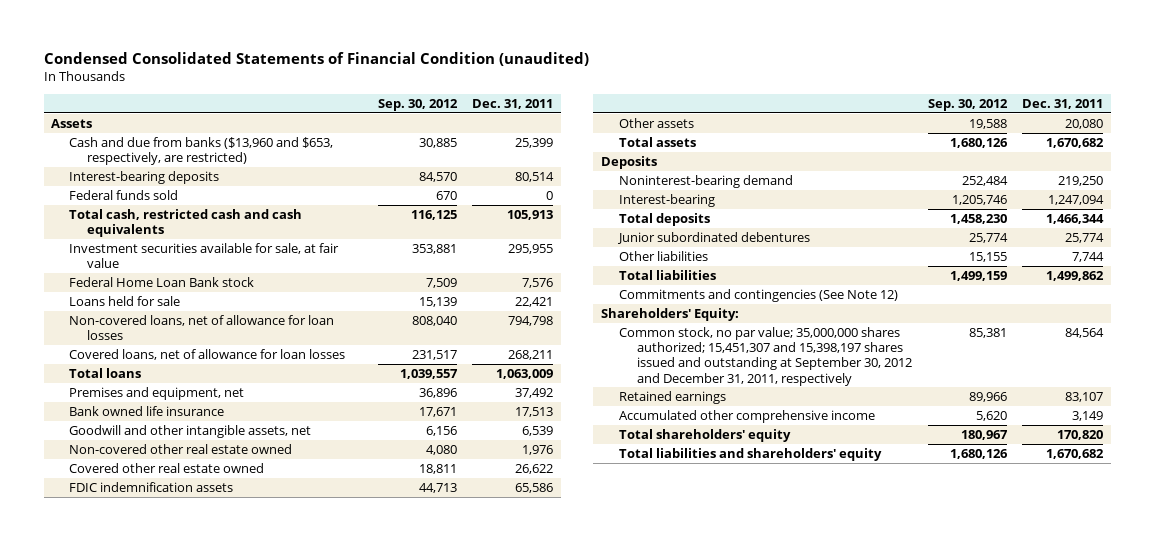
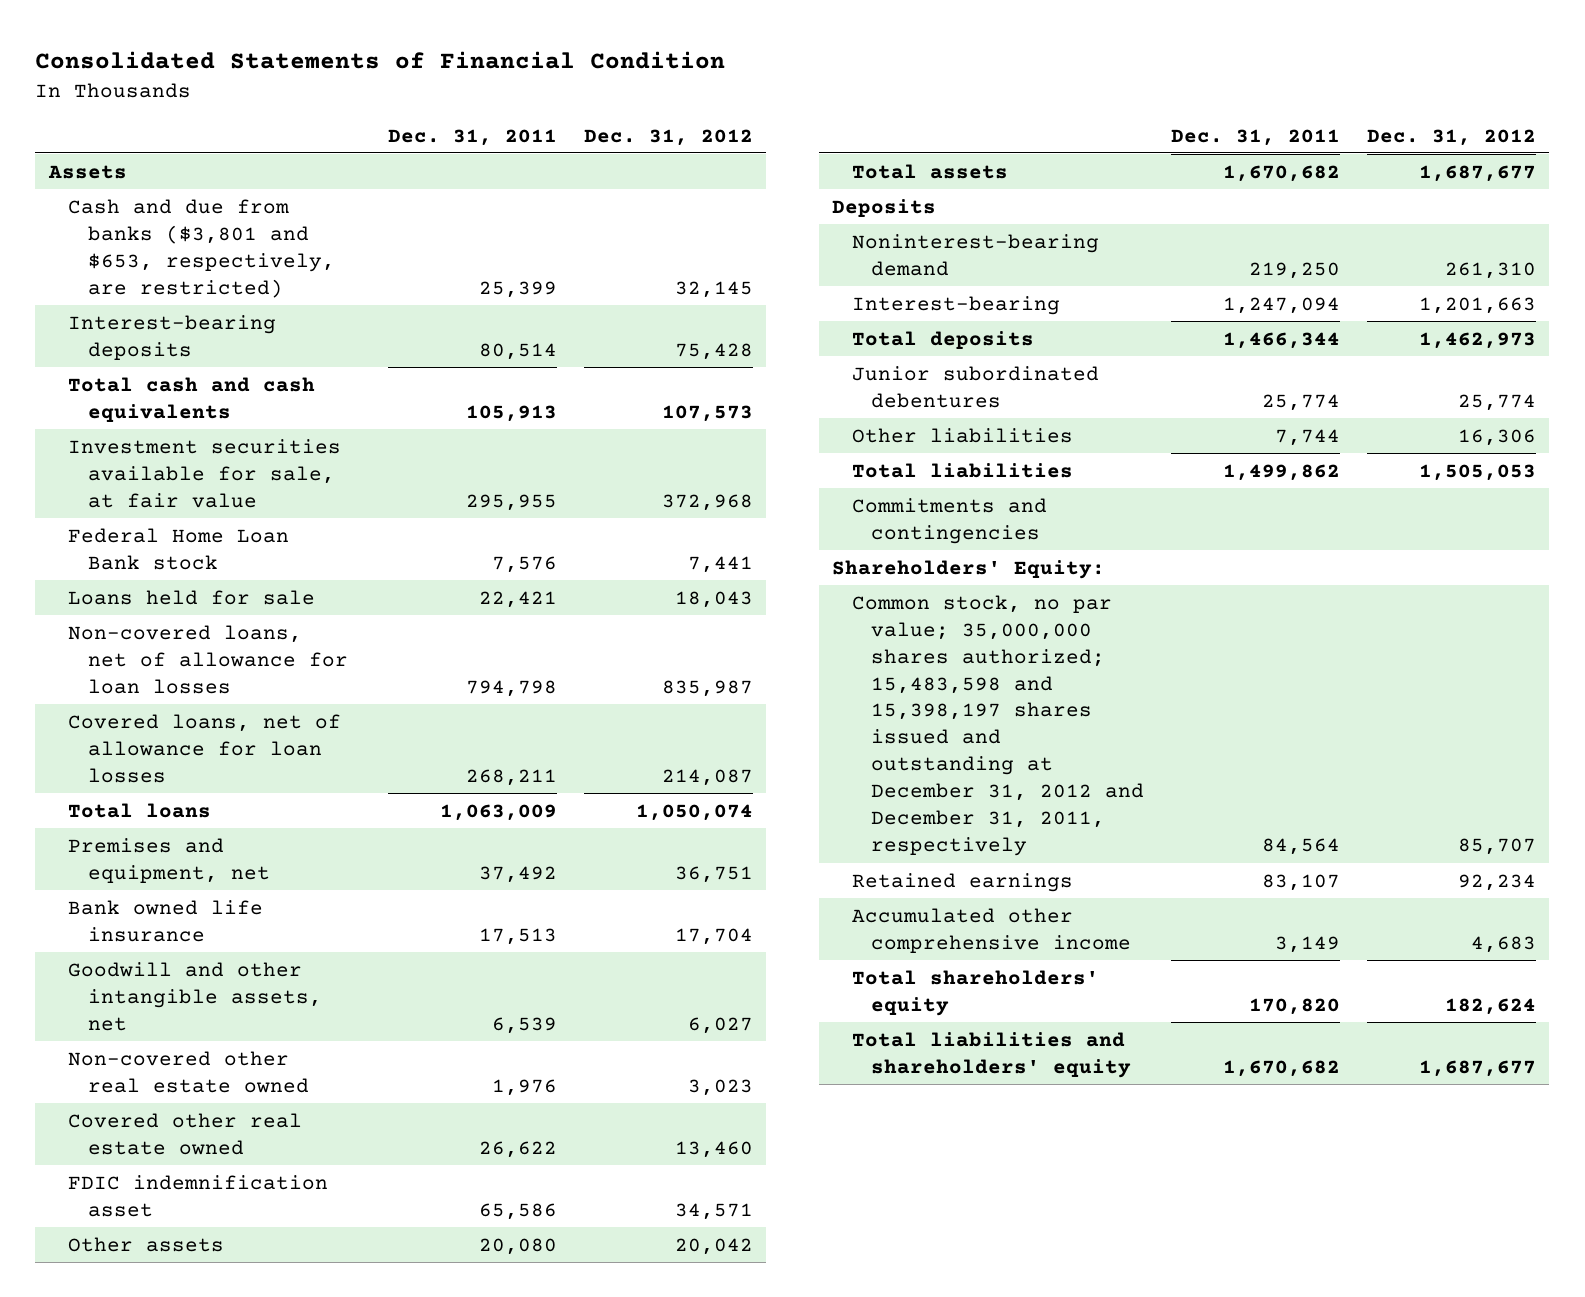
- Condensed Consolidated Statements of Financial Condition (unaudited)
+ Consolidated Statements of Financial Condition
- | Sep. 30, 2012 | Dec. 31, 2011
+ | Dec. 31, 2011 | Dec. 31, 2012
- Cash and due from banks ($13,960 and $653, respectively, are restricted) | 30,885 | 25,399
+ Cash and due from banks ($3,801 and $653, respectively, are restricted) | 25,399 | 32,145
- Federal funds sold | 670 | 0
- Total cash, restricted cash and cash equivalents | 116,125 | 105,913
+ Total cash and cash equivalents | 105,913 | 107,573
- FDIC indemnification assets | 44,713 | 65,586
+ FDIC indemnification asset | 65,586 | 34,571
- Commitments and contingencies (See Note 12)
+ Commitments and contingencies
- Common stock, no par value; 35,000,000 shares authorized; 15,451,307 and 15,398,197 shares issued and outstanding at September 30, 2012 and December 31, 2011, respectively | 85,381 | 84,564
+ Common stock, no par value; 35,000,000 shares authorized; 15,483,598 and 15,398,197 shares issued and outstanding at December 31, 2012 and December 31, 2011, respectively | 84,564 | 85,707

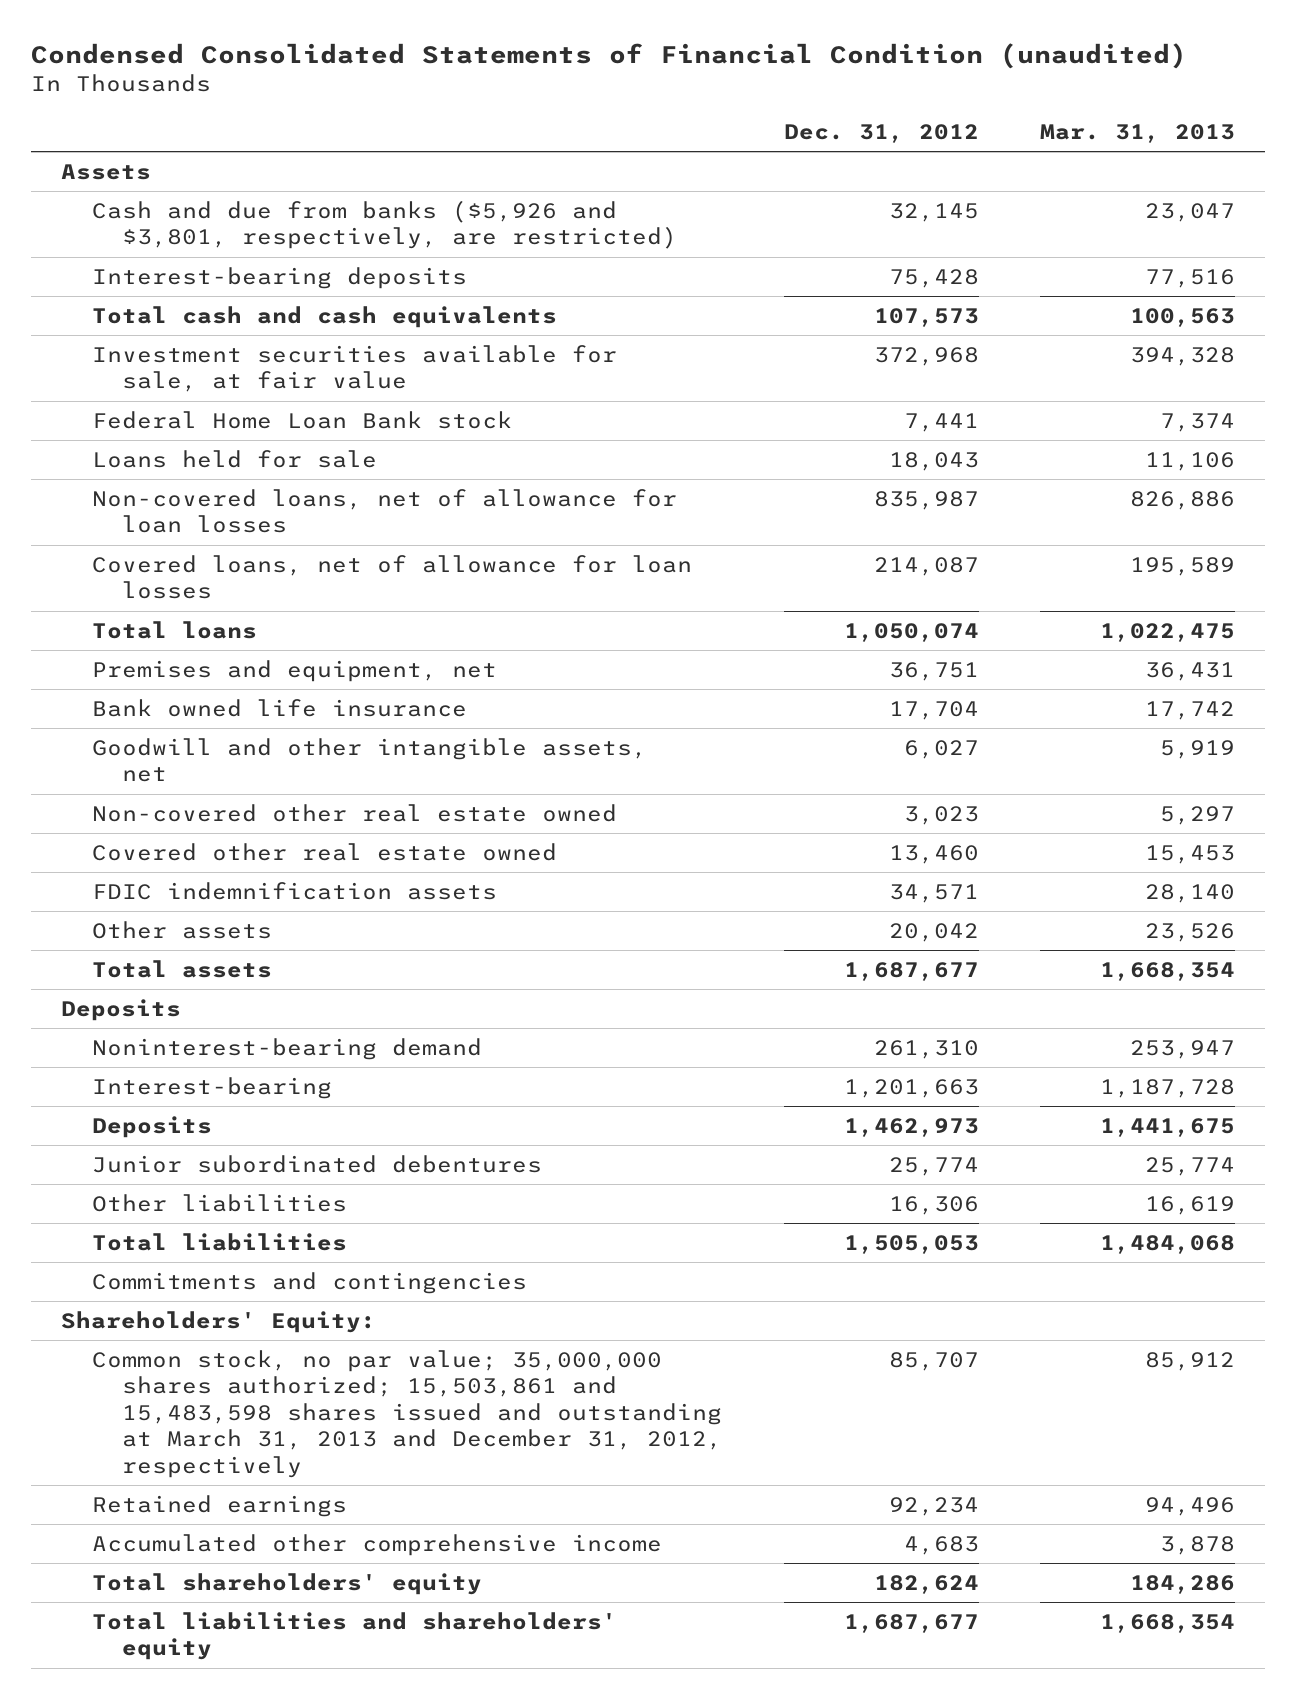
- Consolidated Statements of Financial Condition
+ Condensed Consolidated Statements of Financial Condition (unaudited)
- | Dec. 31, 2011 | Dec. 31, 2012
+ | Dec. 31, 2012 | Mar. 31, 2013
- Cash and due from banks ($3,801 and $653, respectively, are restricted) | 25,399 | 32,145
+ Cash and due from banks ($5,926 and $3,801, respectively, are restricted) | 32,145 | 23,047
- FDIC indemnification asset | 65,586 | 34,571
+ FDIC indemnification assets | 34,571 | 28,140
- Total deposits | 1,466,344 | 1,462,973
+ Deposits | 1,462,973 | 1,441,675
- Common stock, no par value; 35,000,000 shares authorized; 15,483,598 and 15,398,197 shares issued and outstanding at December 31, 2012 and December 31, 2011, respectively | 84,564 | 85,707
+ Common stock, no par value; 35,000,000 shares authorized; 15,503,861 and 15,483,598 shares issued and outstanding at March 31, 2013 and December 31, 2012, respectively | 85,707 | 85,912

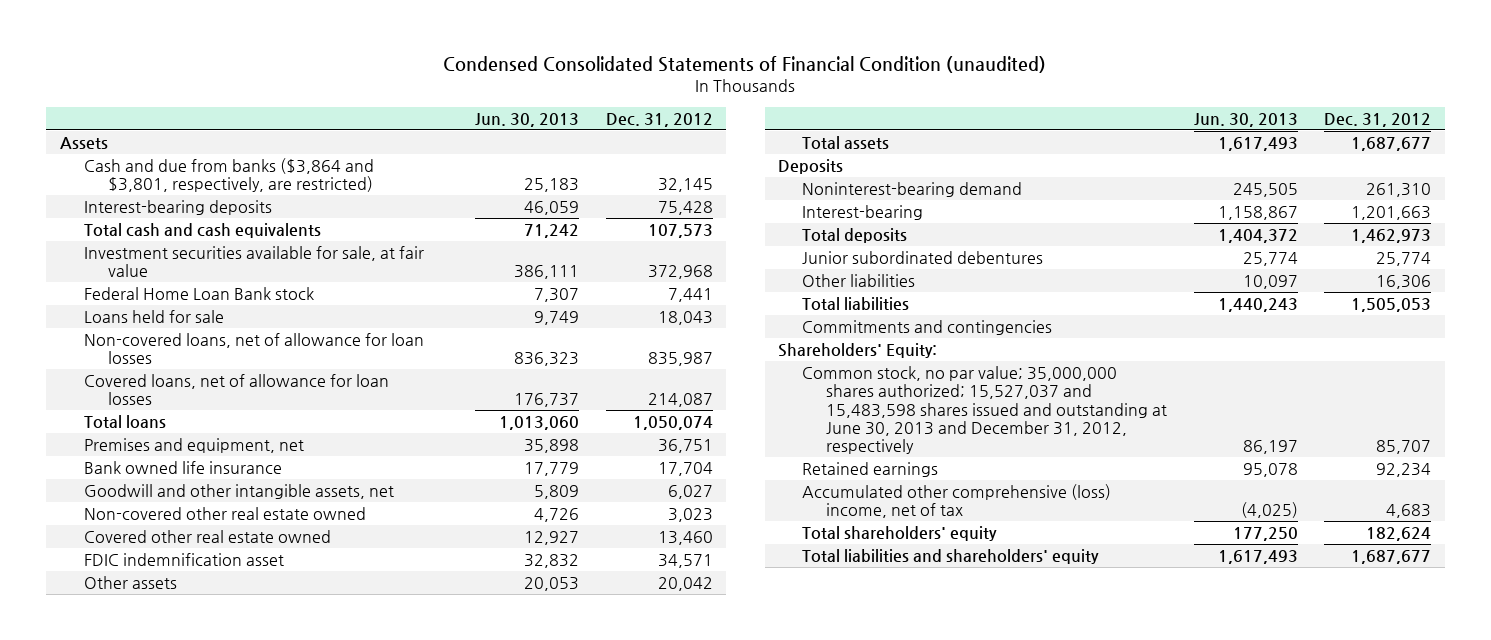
- | Dec. 31, 2012 | Mar. 31, 2013
+ | Jun. 30, 2013 | Dec. 31, 2012
- Cash and due from banks ($5,926 and $3,801, respectively, are restricted) | 32,145 | 23,047
+ Cash and due from banks ($3,864 and $3,801, respectively, are restricted) | 25,183 | 32,145
- FDIC indemnification assets | 34,571 | 28,140
+ FDIC indemnification asset | 32,832 | 34,571
- Deposits | 1,462,973 | 1,441,675
+ Total deposits | 1,404,372 | 1,462,973
- Common stock, no par value; 35,000,000 shares authorized; 15,503,861 and 15,483,598 shares issued and outstanding at March 31, 2013 and December 31, 2012, respectively | 85,707 | 85,912
+ Common stock, no par value; 35,000,000 shares authorized; 15,527,037 and 15,483,598 shares issued and outstanding at June 30, 2013 and December 31, 2012, respectively | 86,197 | 85,707
- Accumulated other comprehensive income | 4,683 | 3,878
+ Accumulated other comprehensive (loss) income, net of tax | (4,025) | 4,683

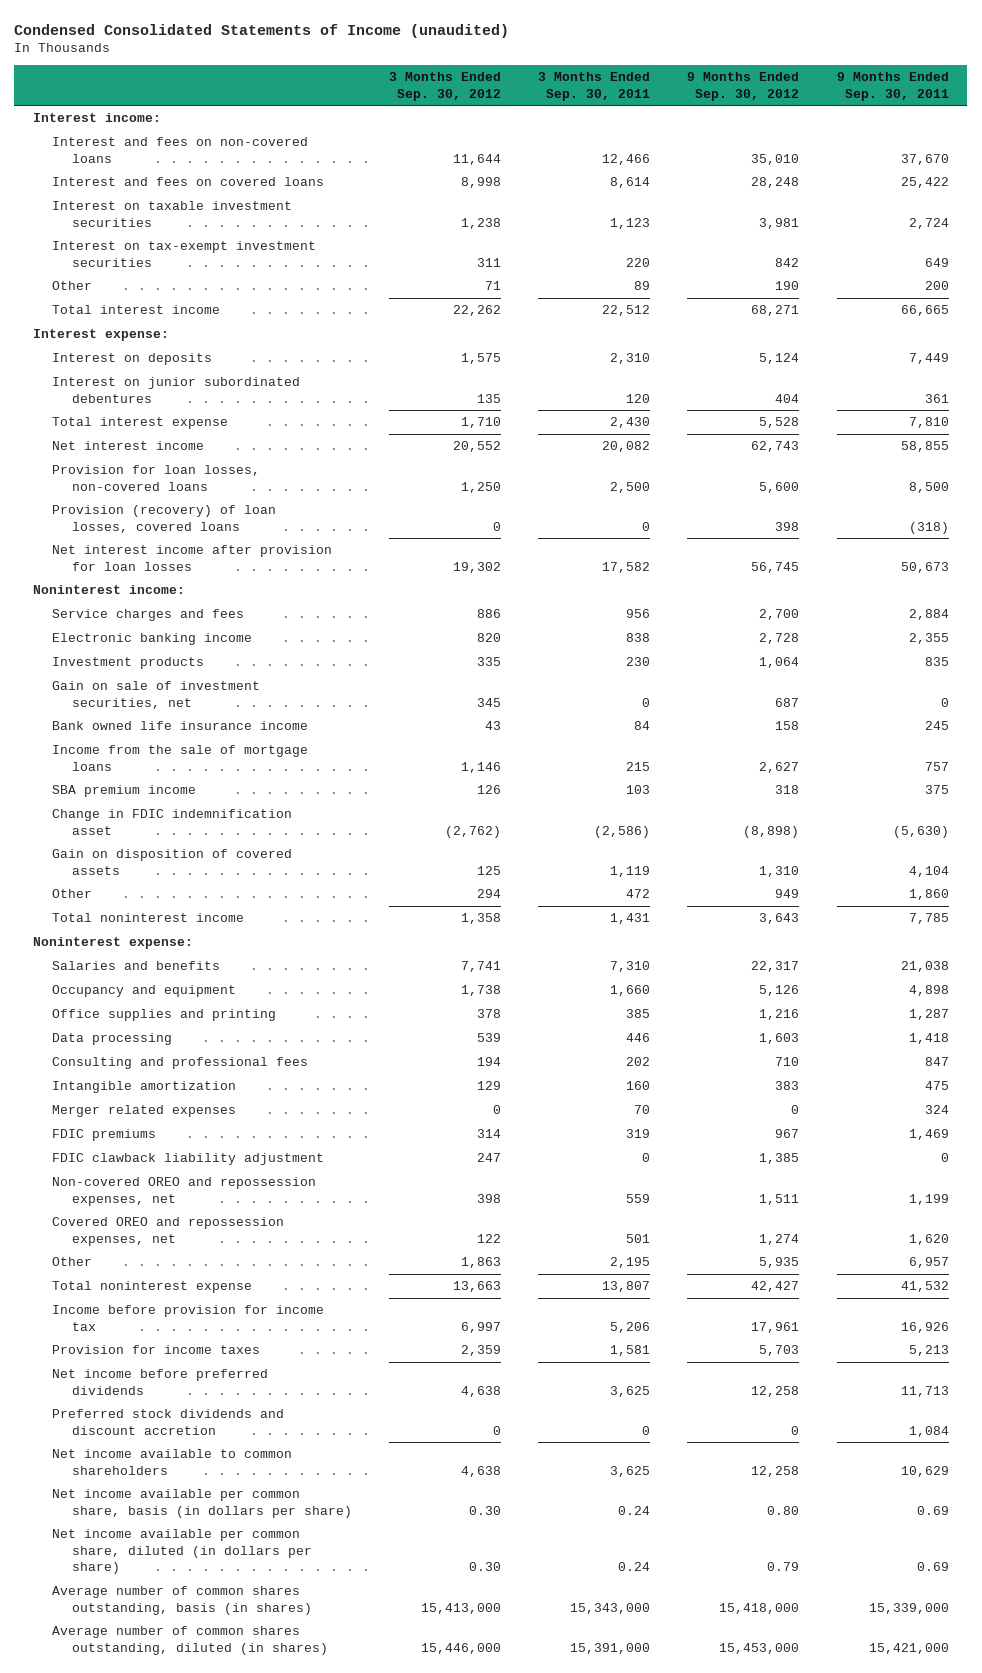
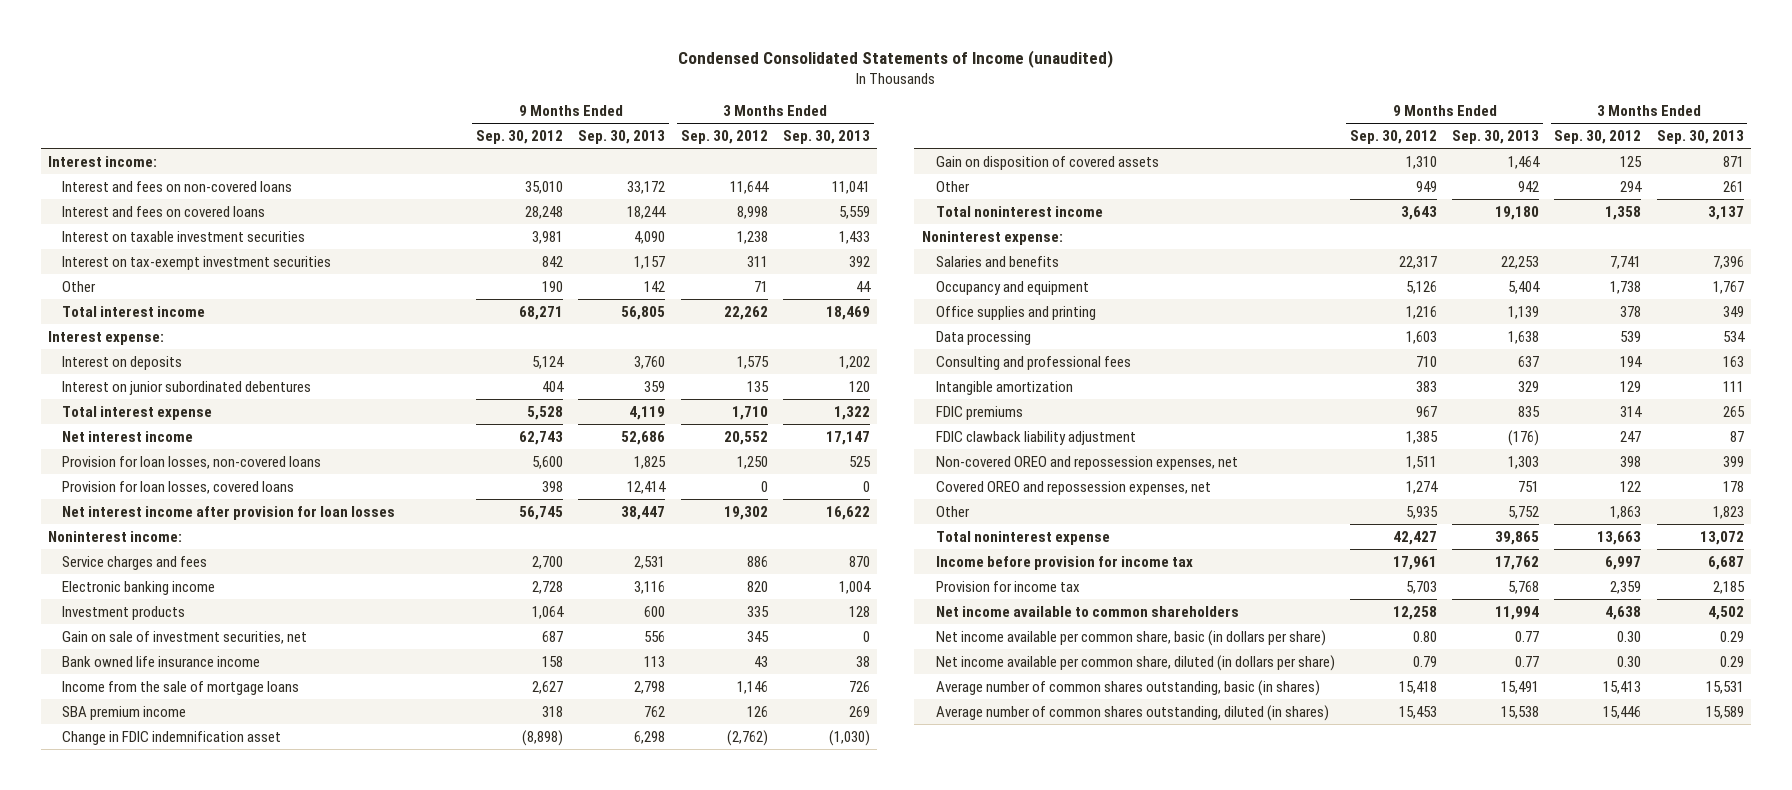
- | 3 Months Ended Sep. 30, 2012 | 3 Months Ended Sep. 30, 2011 | 9 Months Ended Sep. 30, 2012 | 9 Months Ended Sep. 30, 2011
+ | 9 Months Ended Sep. 30, 2012 | 9 Months Ended Sep. 30, 2013 | 3 Months Ended Sep. 30, 2012 | 3 Months Ended Sep. 30, 2013
- Provision (recovery) of loan losses, covered loans | 0 | 0 | 398 | (318)
+ Provision for loan losses, covered loans | 398 | 12,414 | 0 | 0
- Merger related expenses | 0 | 70 | 0 | 324
- Provision for income taxes | 2,359 | 1,581 | 5,703 | 5,213
- Net income before preferred dividends | 4,638 | 3,625 | 12,258 | 11,713
- Preferred stock dividends and discount accretion | 0 | 0 | 0 | 1,084
+ Provision for income tax | 5,703 | 5,768 | 2,359 | 2,185
- Net income available per common share, basis (in dollars per share) | 0.30 | 0.24 | 0.80 | 0.69
+ Net income available per common share, basic (in dollars per share) | 0.80 | 0.77 | 0.30 | 0.29
- Average number of common shares outstanding, basis (in shares) | 15,413,000 | 15,343,000 | 15,418,000 | 15,339,000
- Average number of common shares outstanding, diluted (in shares) | 15,446,000 | 15,391,000 | 15,453,000 | 15,421,000
+ Average number of common shares outstanding, basic (in shares) | 15,418 | 15,491 | 15,413 | 15,531
+ Average number of common shares outstanding, diluted (in shares) | 15,453 | 15,538 | 15,446 | 15,589

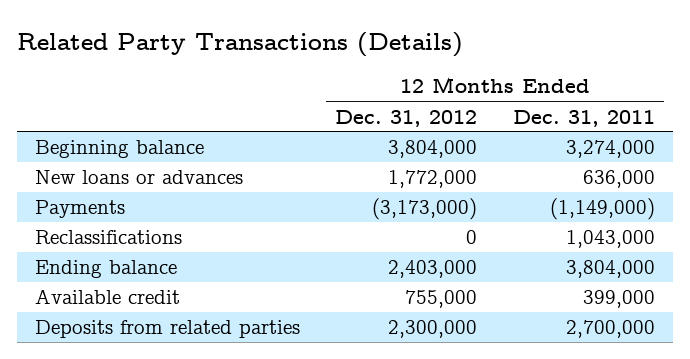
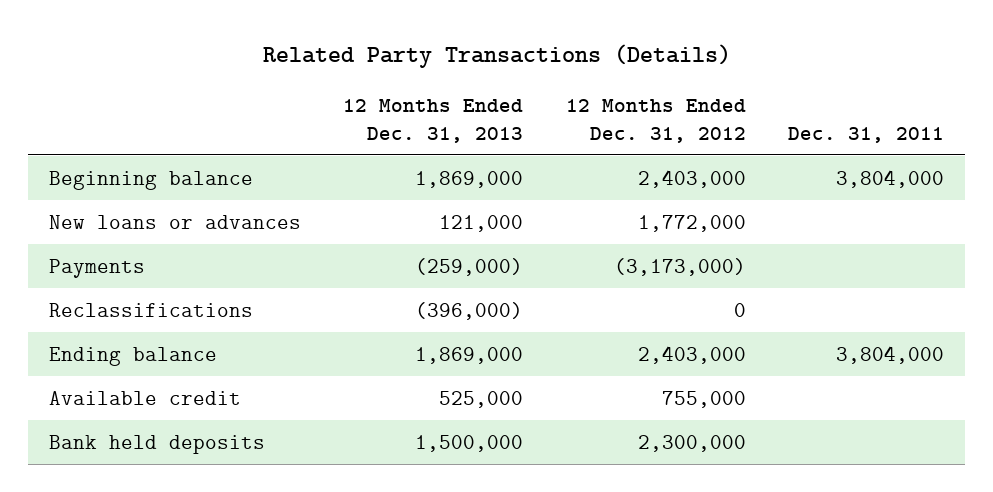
- | 12 Months Ended Dec. 31, 2012 | 12 Months Ended Dec. 31, 2011
+ | 12 Months Ended Dec. 31, 2013 | 12 Months Ended Dec. 31, 2012 | Dec. 31, 2011
- Beginning balance | 3,804,000 | 3,274,000
+ Beginning balance | 1,869,000 | 2,403,000 | 3,804,000
- Deposits from related parties | 2,300,000 | 2,700,000
+ Bank held deposits | 1,500,000 | 2,300,000 |

